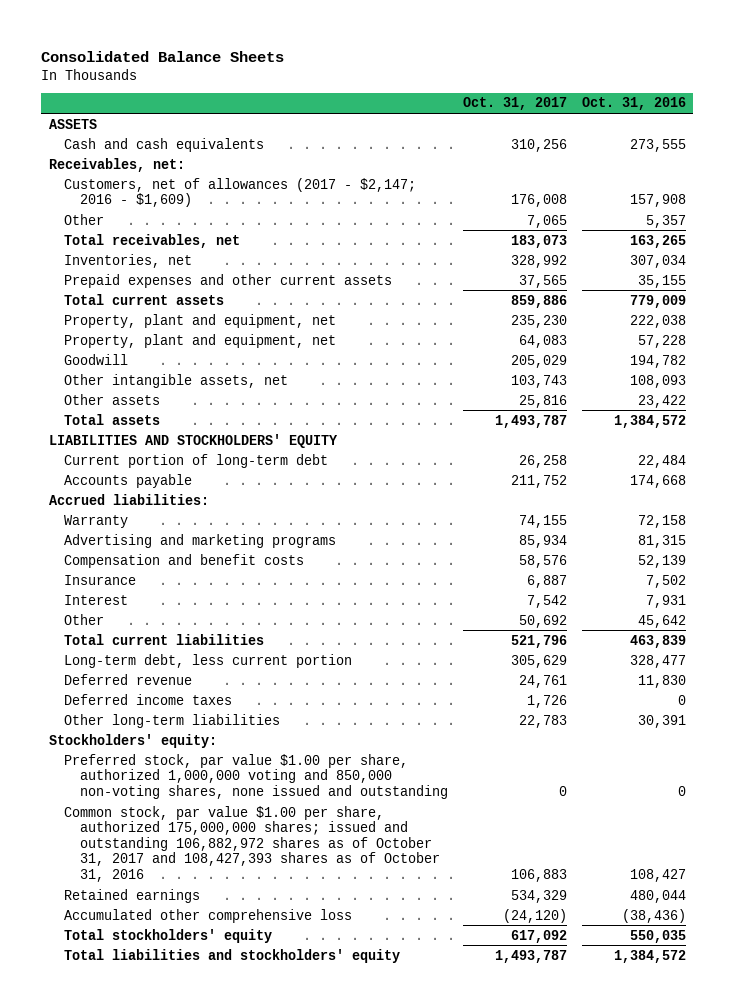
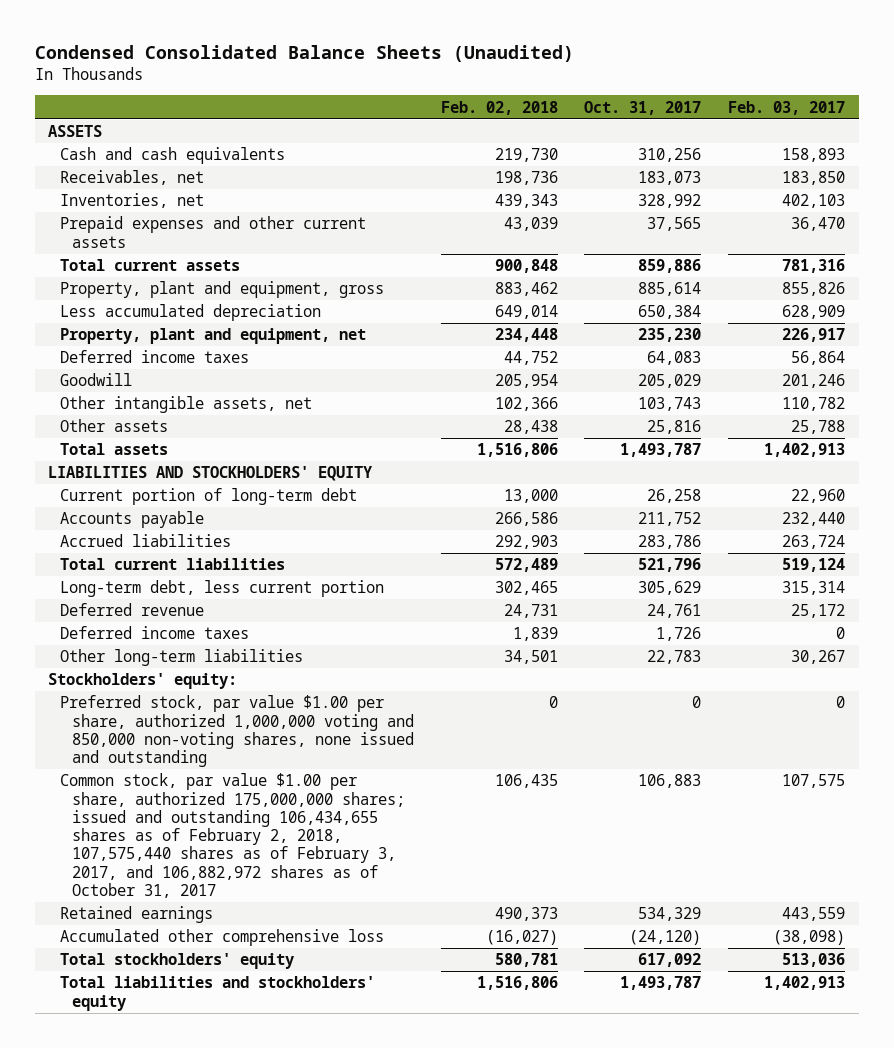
- Consolidated Balance Sheets
+ Condensed Consolidated Balance Sheets (Unaudited)
- | Oct. 31, 2017 | Oct. 31, 2016
+ | Feb. 02, 2018 | Oct. 31, 2017 | Feb. 03, 2017
- Receivables, net:
- Customers, net of allowances (2017 - $2,147; 2016 - $1,609) | 176,008 | 157,908
- Other | 7,065 | 5,357
- Total receivables, net | 183,073 | 163,265
+ Receivables, net | 198,736 | 183,073 | 183,850
+ Property, plant and equipment, gross | 883,462 | 885,614 | 855,826
+ Less accumulated depreciation | 649,014 | 650,384 | 628,909
- Property, plant and equipment, net | 64,083 | 57,228
+ Deferred income taxes | 44,752 | 64,083 | 56,864
- Accrued liabilities:
- Warranty | 74,155 | 72,158
- Advertising and marketing programs | 85,934 | 81,315
- Compensation and benefit costs | 58,576 | 52,139
- Insurance | 6,887 | 7,502
- Interest | 7,542 | 7,931
- Other | 50,692 | 45,642
+ Accrued liabilities | 292,903 | 283,786 | 263,724
- Common stock, par value $1.00 per share, authorized 175,000,000 shares; issued and outstanding 106,882,972 shares as of October 31, 2017 and 108,427,393 shares as of October 31, 2016 | 106,883 | 108,427
+ Common stock, par value $1.00 per share, authorized 175,000,000 shares; issued and outstanding 106,434,655 shares as of February 2, 2018, 107,575,440 shares as of February 3, 2017, and 106,882,972 shares as of October 31, 2017 | 106,435 | 106,883 | 107,575

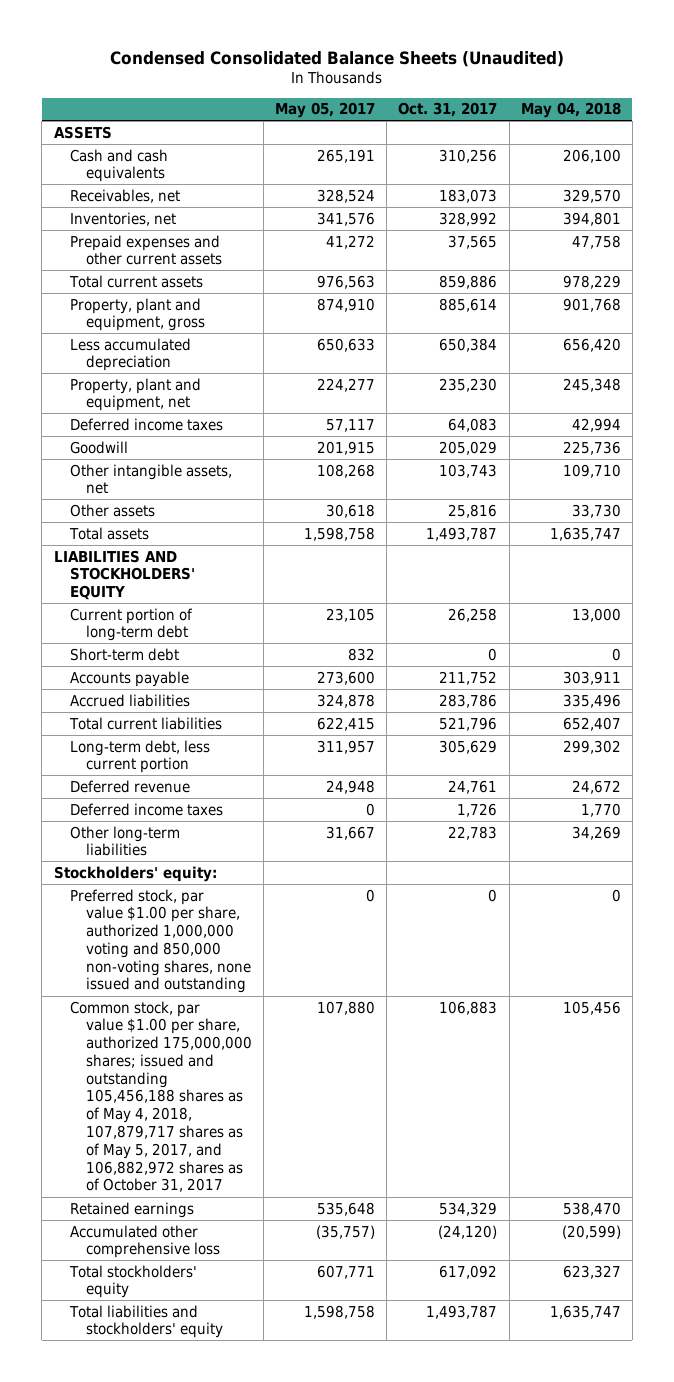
- | Feb. 02, 2018 | Oct. 31, 2017 | Feb. 03, 2017
+ | May 05, 2017 | Oct. 31, 2017 | May 04, 2018
+ Short-term debt | 832 | 0 | 0
- Common stock, par value $1.00 per share, authorized 175,000,000 shares; issued and outstanding 106,434,655 shares as of February 2, 2018, 107,575,440 shares as of February 3, 2017, and 106,882,972 shares as of October 31, 2017 | 106,435 | 106,883 | 107,575
+ Common stock, par value $1.00 per share, authorized 175,000,000 shares; issued and outstanding 105,456,188 shares as of May 4, 2018, 107,879,717 shares as of May 5, 2017, and 106,882,972 shares as of October 31, 2017 | 107,880 | 106,883 | 105,456

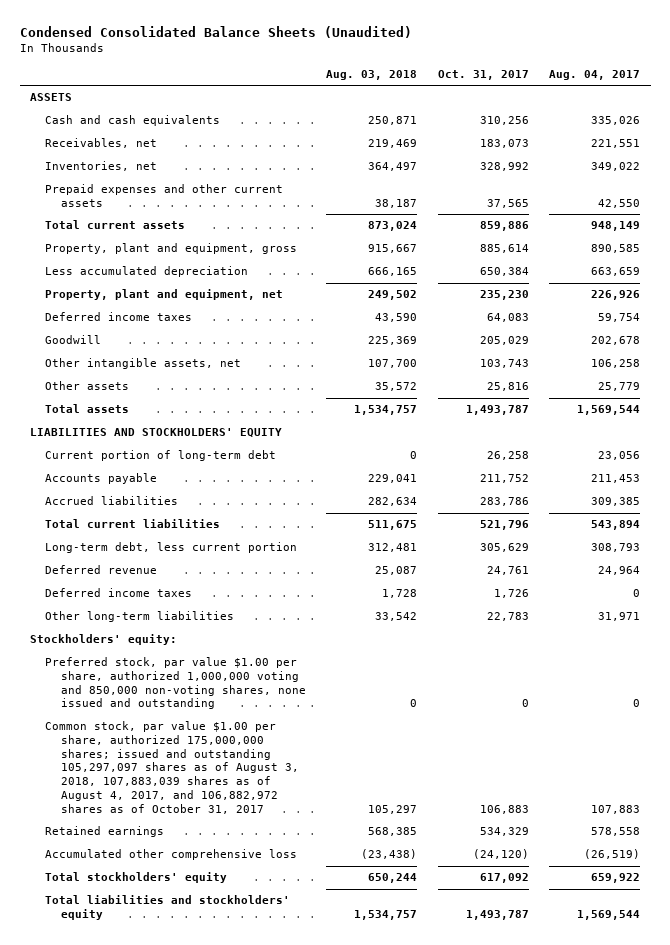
- | May 05, 2017 | Oct. 31, 2017 | May 04, 2018
+ | Aug. 03, 2018 | Oct. 31, 2017 | Aug. 04, 2017
- Short-term debt | 832 | 0 | 0
- Common stock, par value $1.00 per share, authorized 175,000,000 shares; issued and outstanding 105,456,188 shares as of May 4, 2018, 107,879,717 shares as of May 5, 2017, and 106,882,972 shares as of October 31, 2017 | 107,880 | 106,883 | 105,456
+ Common stock, par value $1.00 per share, authorized 175,000,000 shares; issued and outstanding 105,297,097 shares as of August 3, 2018, 107,883,039 shares as of August 4, 2017, and 106,882,972 shares as of October 31, 2017 | 105,297 | 106,883 | 107,883

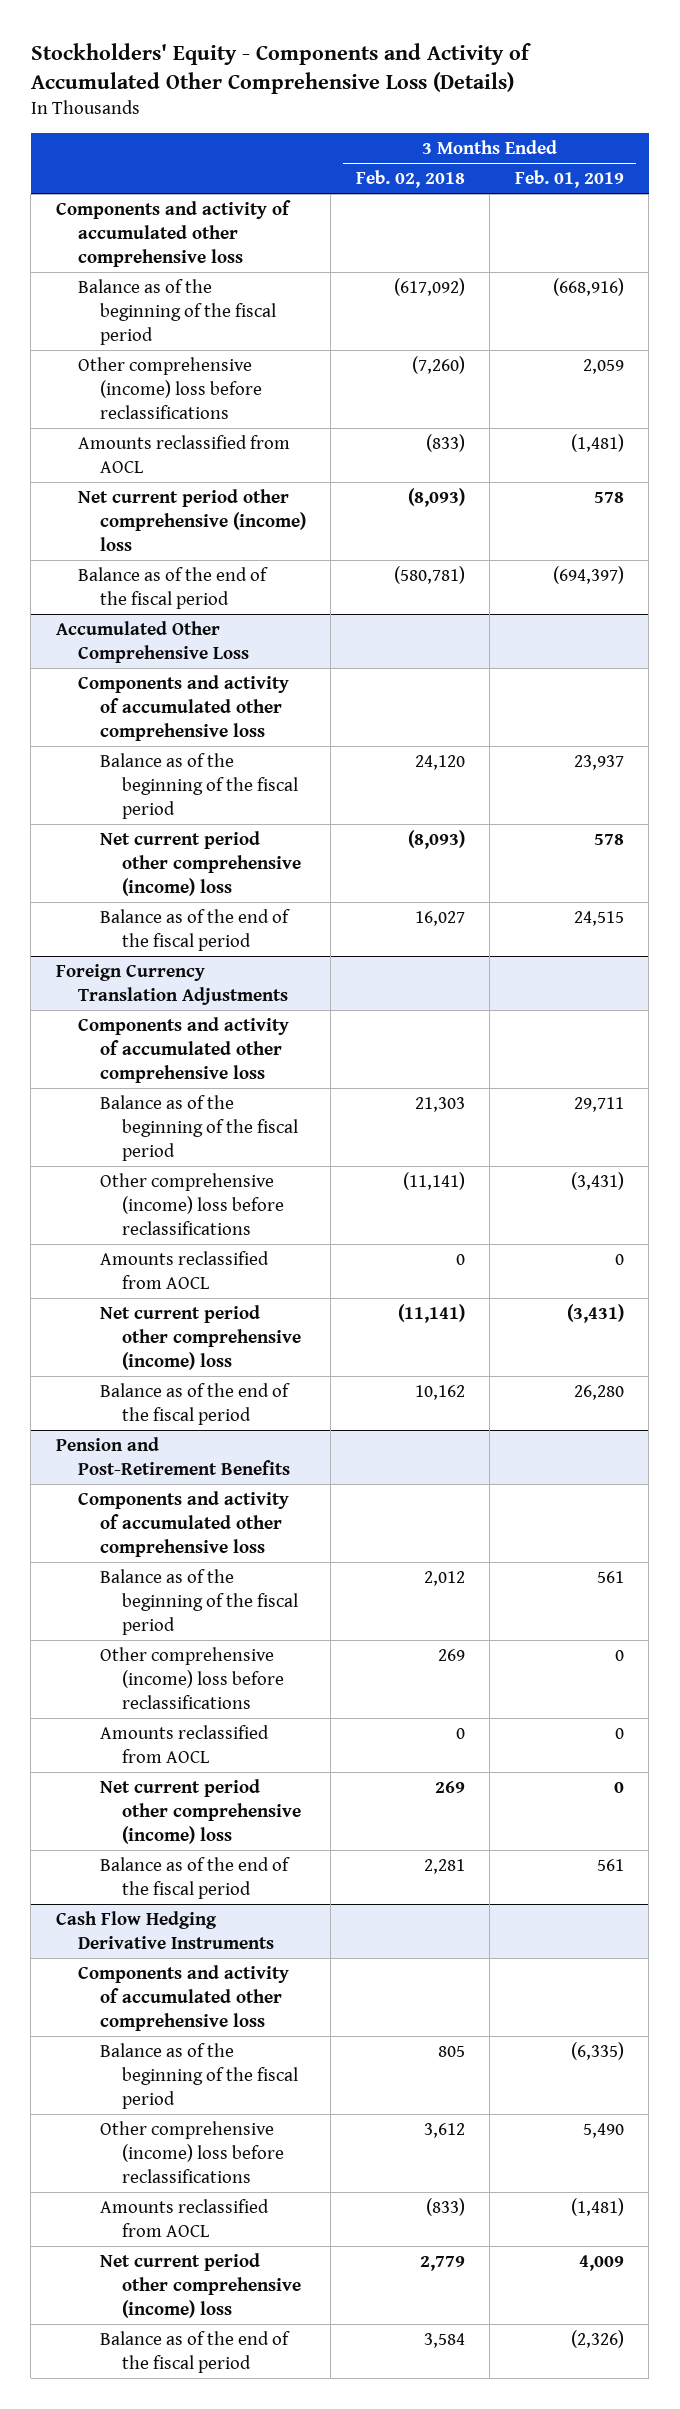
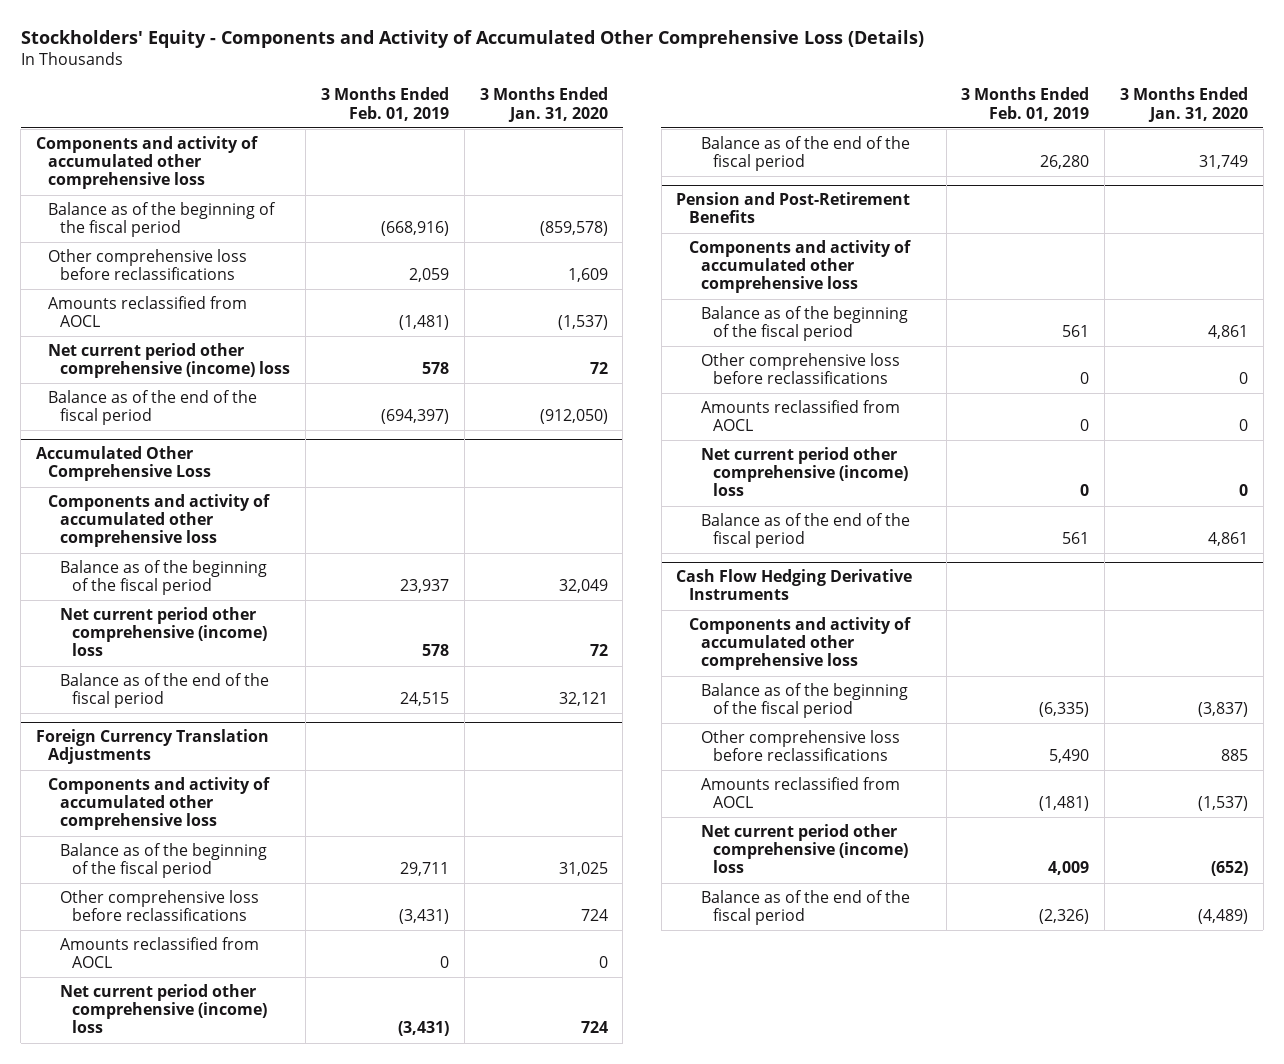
- | 3 Months Ended Feb. 02, 2018 | 3 Months Ended Feb. 01, 2019
+ | 3 Months Ended Feb. 01, 2019 | 3 Months Ended Jan. 31, 2020
- Other comprehensive (income) loss before reclassifications | (7,260) | 2,059
+ Other comprehensive loss before reclassifications | 2,059 | 1,609
@ Foreign Currency Translation Adjustments
- Other comprehensive (income) loss before reclassifications | (11,141) | (3,431)
+ Other comprehensive loss before reclassifications | (3,431) | 724
@ Pension and Post-Retirement Benefits
- Other comprehensive (income) loss before reclassifications | 269 | 0
+ Other comprehensive loss before reclassifications | 0 | 0
@ Cash Flow Hedging Derivative Instruments
- Other comprehensive (income) loss before reclassifications | 3,612 | 5,490
+ Other comprehensive loss before reclassifications | 5,490 | 885

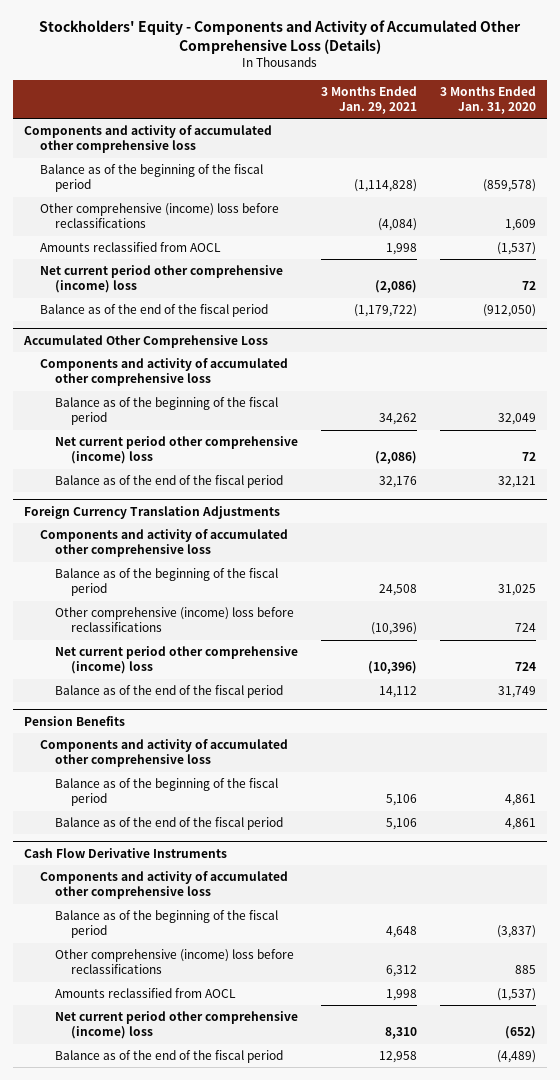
- | 3 Months Ended Feb. 01, 2019 | 3 Months Ended Jan. 31, 2020
+ | 3 Months Ended Jan. 29, 2021 | 3 Months Ended Jan. 31, 2020
- Other comprehensive loss before reclassifications | 2,059 | 1,609
+ Other comprehensive (income) loss before reclassifications | (4,084) | 1,609
@ Foreign Currency Translation Adjustments
- Other comprehensive loss before reclassifications | (3,431) | 724
- Amounts reclassified from AOCL | 0 | 0
+ Other comprehensive (income) loss before reclassifications | (10,396) | 724
- Pension and Post-Retirement Benefits
+ Pension Benefits
- Other comprehensive loss before reclassifications | 0 | 0
- Amounts reclassified from AOCL | 0 | 0
- Net current period other comprehensive (income) loss | 0 | 0
- Cash Flow Hedging Derivative Instruments
+ Cash Flow Derivative Instruments
- Other comprehensive loss before reclassifications | 5,490 | 885
+ Other comprehensive (income) loss before reclassifications | 6,312 | 885

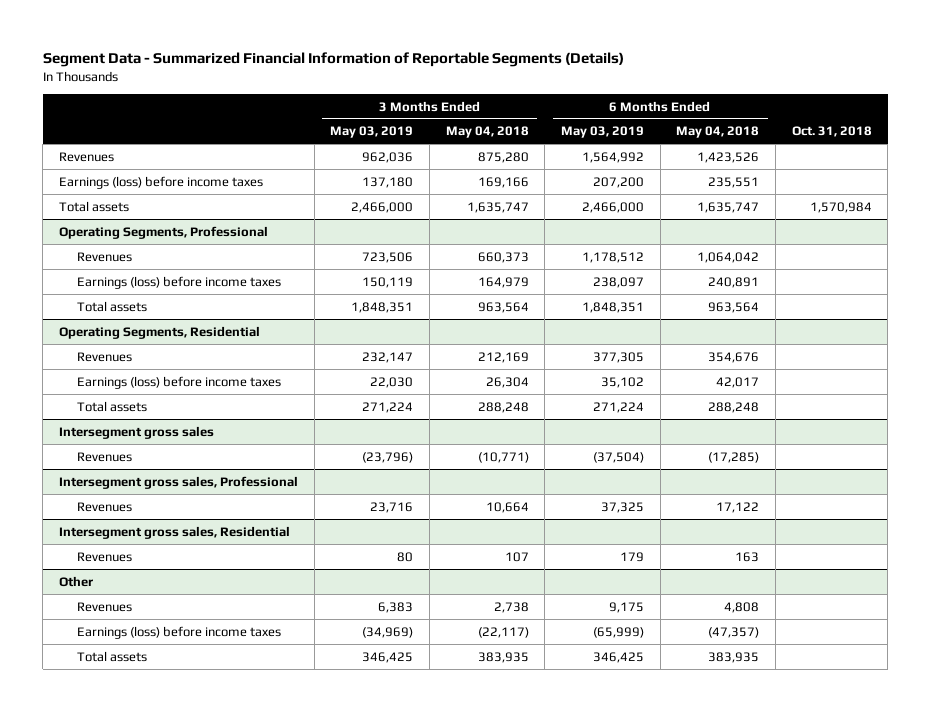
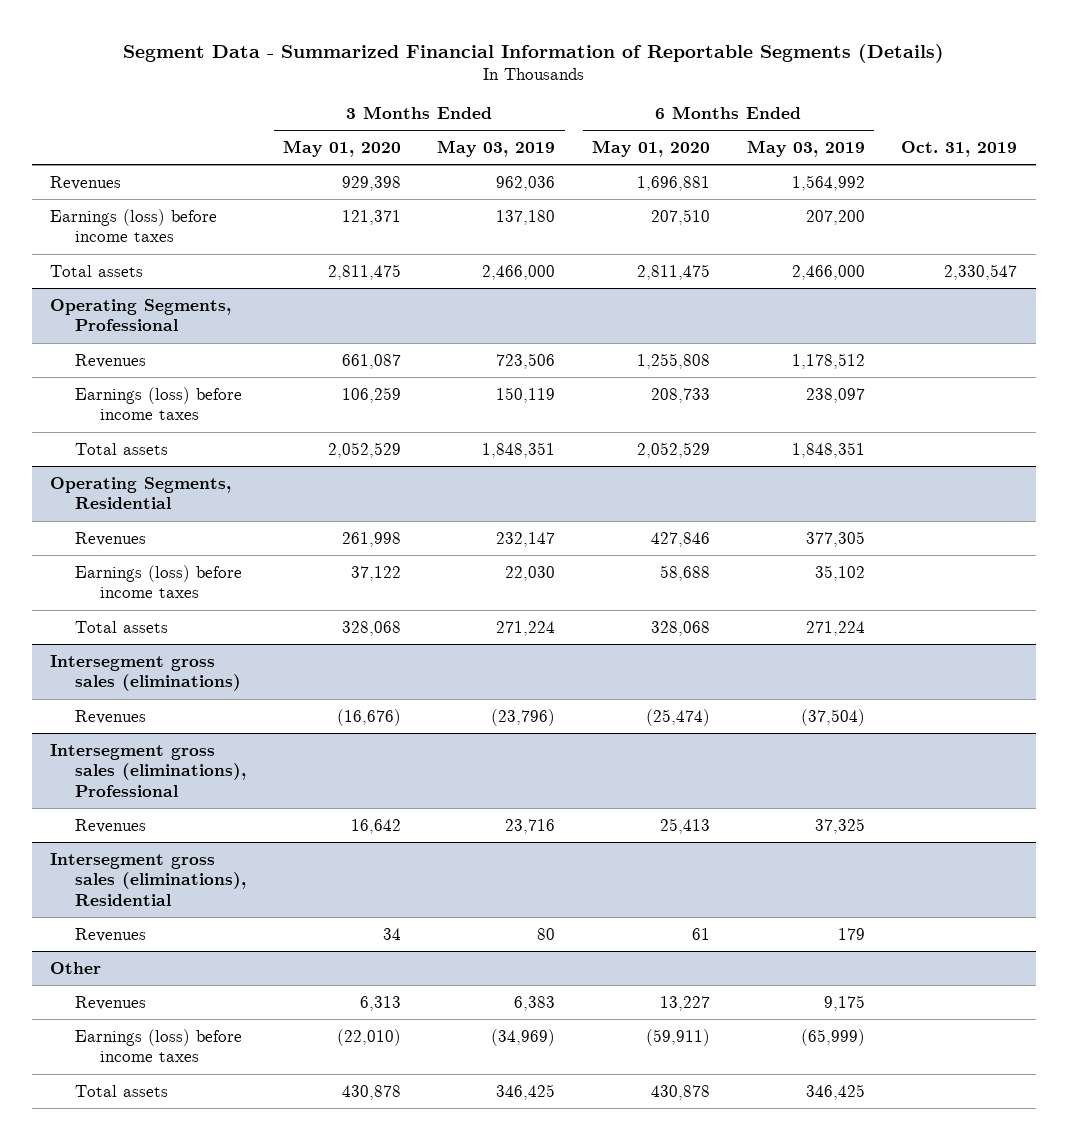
- | 3 Months Ended May 03, 2019 | 3 Months Ended May 04, 2018 | 6 Months Ended May 03, 2019 | 6 Months Ended May 04, 2018 | Oct. 31, 2018
+ | 3 Months Ended May 01, 2020 | 3 Months Ended May 03, 2019 | 6 Months Ended May 01, 2020 | 6 Months Ended May 03, 2019 | Oct. 31, 2019
- Intersegment gross sales
+ Intersegment gross sales (eliminations)
- Intersegment gross sales, Professional
+ Intersegment gross sales (eliminations), Professional
- Intersegment gross sales, Residential
+ Intersegment gross sales (eliminations), Residential

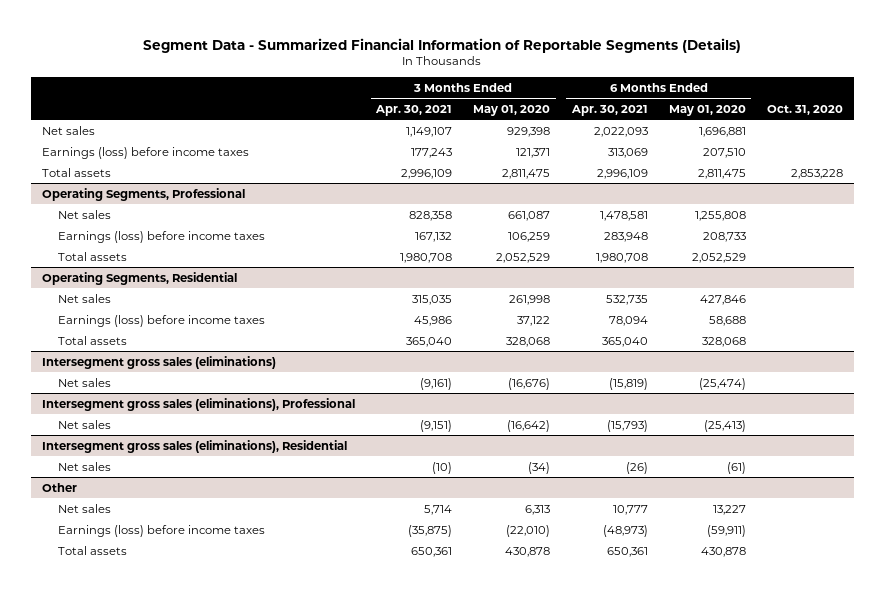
- | 3 Months Ended May 01, 2020 | 3 Months Ended May 03, 2019 | 6 Months Ended May 01, 2020 | 6 Months Ended May 03, 2019 | Oct. 31, 2019
+ | 3 Months Ended Apr. 30, 2021 | 3 Months Ended May 01, 2020 | 6 Months Ended Apr. 30, 2021 | 6 Months Ended May 01, 2020 | Oct. 31, 2020
- Revenues | 929,398 | 962,036 | 1,696,881 | 1,564,992 |
+ Net sales | 1,149,107 | 929,398 | 2,022,093 | 1,696,881 |
@ Operating Segments, Professional
- Revenues | 661,087 | 723,506 | 1,255,808 | 1,178,512 |
+ Net sales | 828,358 | 661,087 | 1,478,581 | 1,255,808 |
@ Operating Segments, Residential
- Revenues | 261,998 | 232,147 | 427,846 | 377,305 |
+ Net sales | 315,035 | 261,998 | 532,735 | 427,846 |
@ Intersegment gross sales (eliminations)
- Revenues | (16,676) | (23,796) | (25,474) | (37,504) |
+ Net sales | (9,161) | (16,676) | (15,819) | (25,474) |
@ Intersegment gross sales (eliminations), Professional
- Revenues | 16,642 | 23,716 | 25,413 | 37,325 |
+ Net sales | (9,151) | (16,642) | (15,793) | (25,413) |
@ Intersegment gross sales (eliminations), Residential
- Revenues | 34 | 80 | 61 | 179 |
+ Net sales | (10) | (34) | (26) | (61) |
@ Other
- Revenues | 6,313 | 6,383 | 13,227 | 9,175 |
+ Net sales | 5,714 | 6,313 | 10,777 | 13,227 |

